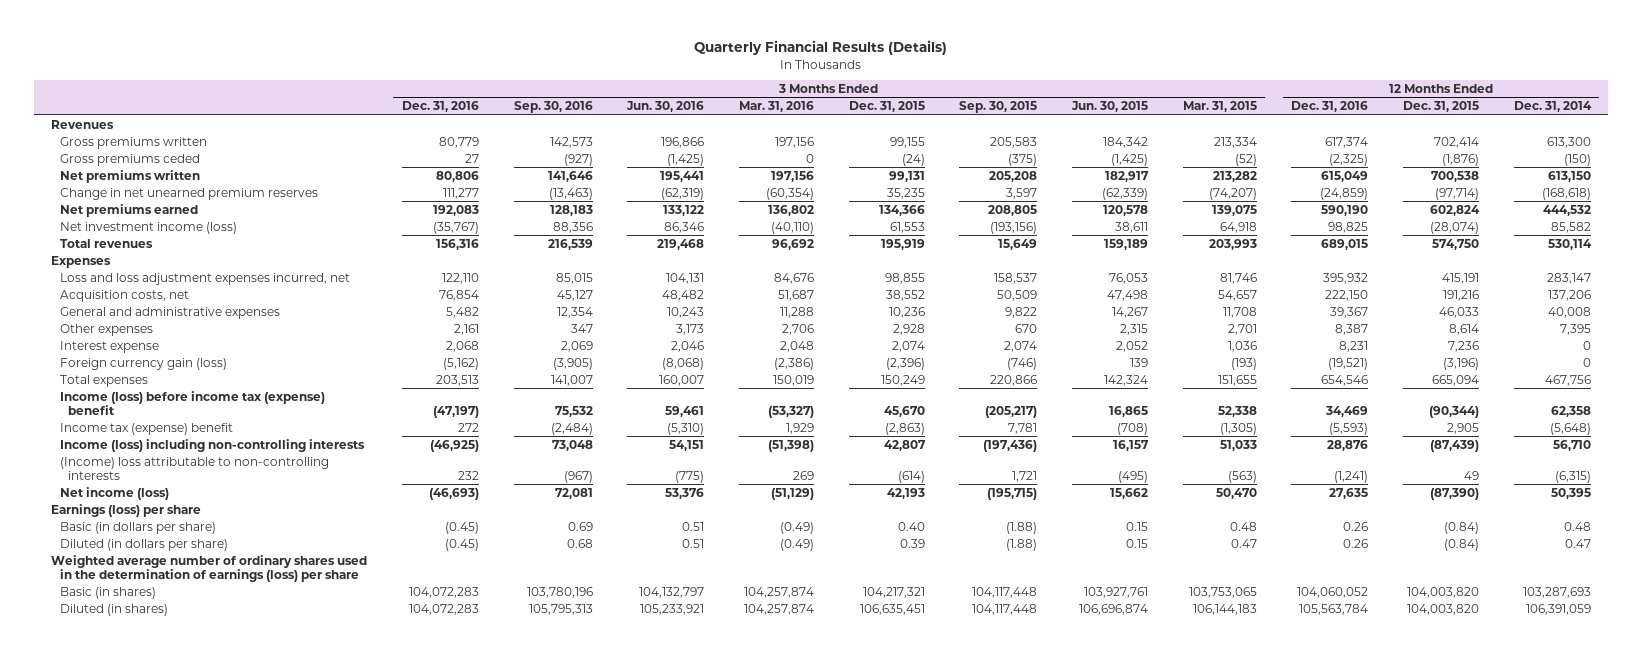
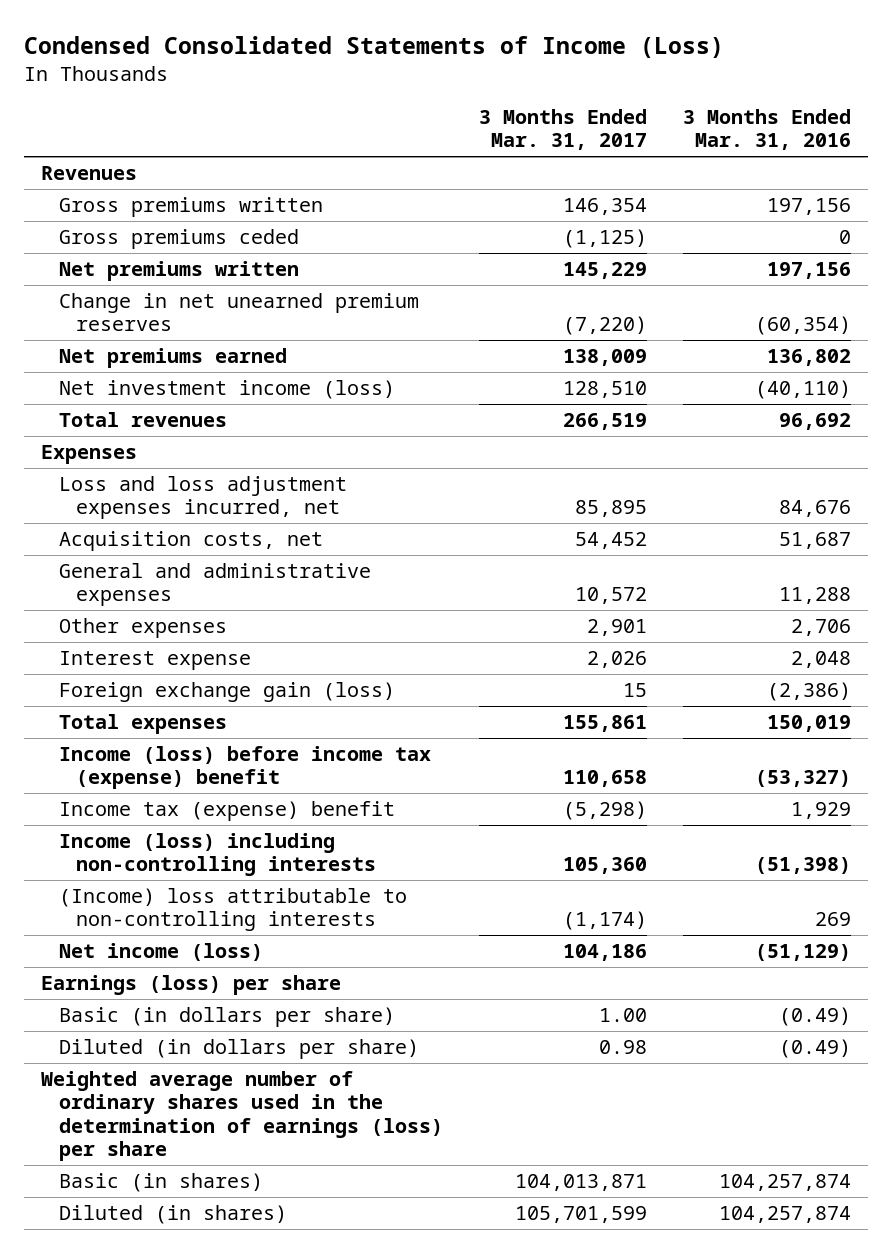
- Quarterly Financial Results (Details)
+ Condensed Consolidated Statements of Income (Loss)
- | 3 Months Ended Dec. 31, 2016 | 3 Months Ended Sep. 30, 2016 | 3 Months Ended Jun. 30, 2016 | 3 Months Ended Mar. 31, 2016 | 3 Months Ended Dec. 31, 2015 | 3 Months Ended Sep. 30, 2015 | 3 Months Ended Jun. 30, 2015 | 3 Months Ended Mar. 31, 2015 | 12 Months Ended Dec. 31, 2016 | 12 Months Ended Dec. 31, 2015 | 12 Months Ended Dec. 31, 2014
+ | 3 Months Ended Mar. 31, 2017 | 3 Months Ended Mar. 31, 2016
- Foreign currency gain (loss) | (5,162) | (3,905) | (8,068) | (2,386) | (2,396) | (746) | 139 | (193) | (19,521) | (3,196) | 0
+ Foreign exchange gain (loss) | 15 | (2,386)

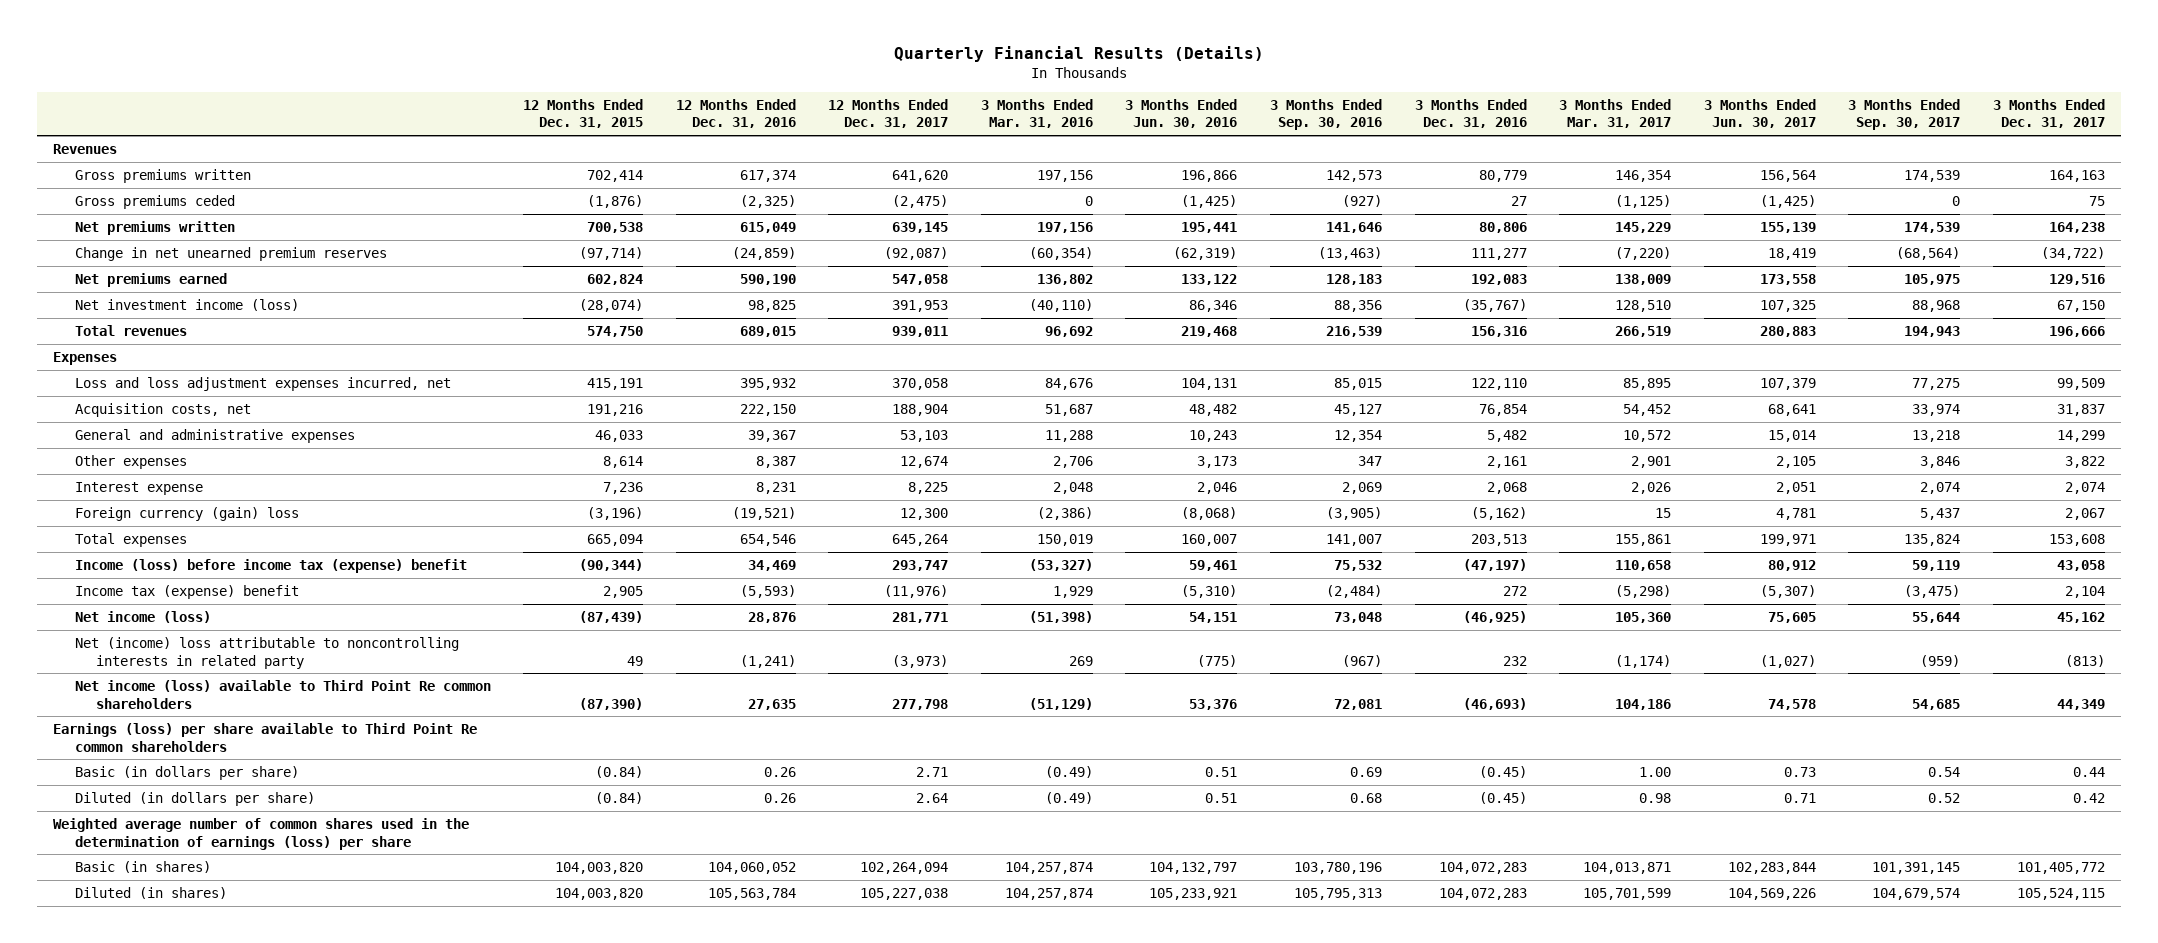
- Condensed Consolidated Statements of Income (Loss)
+ Quarterly Financial Results (Details)
- | 3 Months Ended Mar. 31, 2017 | 3 Months Ended Mar. 31, 2016
+ | 12 Months Ended Dec. 31, 2015 | 12 Months Ended Dec. 31, 2016 | 12 Months Ended Dec. 31, 2017 | 3 Months Ended Mar. 31, 2016 | 3 Months Ended Jun. 30, 2016 | 3 Months Ended Sep. 30, 2016 | 3 Months Ended Dec. 31, 2016 | 3 Months Ended Mar. 31, 2017 | 3 Months Ended Jun. 30, 2017 | 3 Months Ended Sep. 30, 2017 | 3 Months Ended Dec. 31, 2017
- Foreign exchange gain (loss) | 15 | (2,386)
+ Foreign currency (gain) loss | (3,196) | (19,521) | 12,300 | (2,386) | (8,068) | (3,905) | (5,162) | 15 | 4,781 | 5,437 | 2,067
- Income (loss) including non-controlling interests | 105,360 | (51,398)
- (Income) loss attributable to non-controlling interests | (1,174) | 269
- Net income (loss) | 104,186 | (51,129)
- Earnings (loss) per share
+ Net income (loss) | (87,439) | 28,876 | 281,771 | (51,398) | 54,151 | 73,048 | (46,925) | 105,360 | 75,605 | 55,644 | 45,162
+ Net (income) loss attributable to noncontrolling interests in related party | 49 | (1,241) | (3,973) | 269 | (775) | (967) | 232 | (1,174) | (1,027) | (959) | (813)
+ Net income (loss) available to Third Point Re common shareholders | (87,390) | 27,635 | 277,798 | (51,129) | 53,376 | 72,081 | (46,693) | 104,186 | 74,578 | 54,685 | 44,349
+ Earnings (loss) per share available to Third Point Re common shareholders
- Weighted average number of ordinary shares used in the determination of earnings (loss) per share
+ Weighted average number of common shares used in the determination of earnings (loss) per share

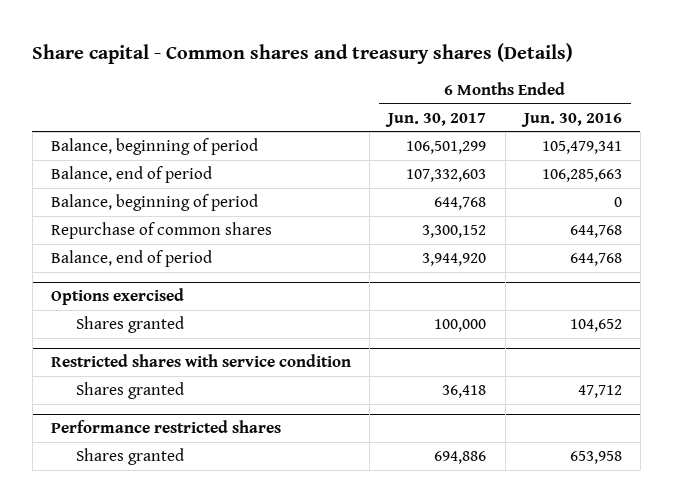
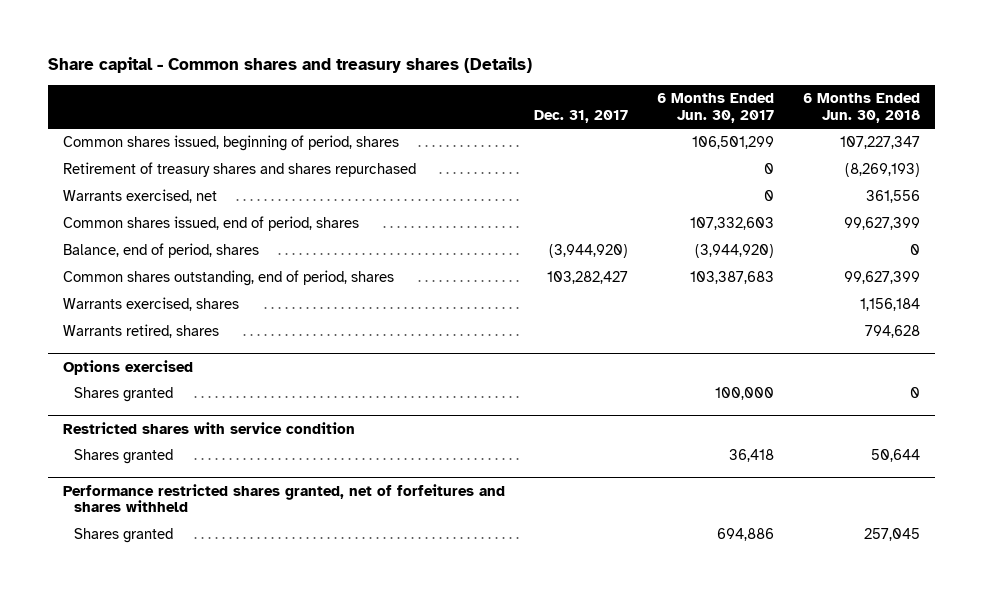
- | 6 Months Ended Jun. 30, 2017 | 6 Months Ended Jun. 30, 2016
+ | Dec. 31, 2017 | 6 Months Ended Jun. 30, 2017 | 6 Months Ended Jun. 30, 2018
- Balance, beginning of period | 106,501,299 | 105,479,341
- Balance, end of period | 107,332,603 | 106,285,663
- Balance, beginning of period | 644,768 | 0
- Repurchase of common shares | 3,300,152 | 644,768
- Balance, end of period | 3,944,920 | 644,768
+ Common shares issued, beginning of period, shares | | 106,501,299 | 107,227,347
+ Retirement of treasury shares and shares repurchased | | 0 | (8,269,193)
+ Warrants exercised, net | | 0 | 361,556
+ Common shares issued, end of period, shares | | 107,332,603 | 99,627,399
+ Balance, end of period, shares | (3,944,920) | (3,944,920) | 0
+ Common shares outstanding, end of period, shares | 103,282,427 | 103,387,683 | 99,627,399
+ Warrants exercised, shares | | | 1,156,184
+ Warrants retired, shares | | | 794,628
- Performance restricted shares
+ Performance restricted shares granted, net of forfeitures and shares withheld

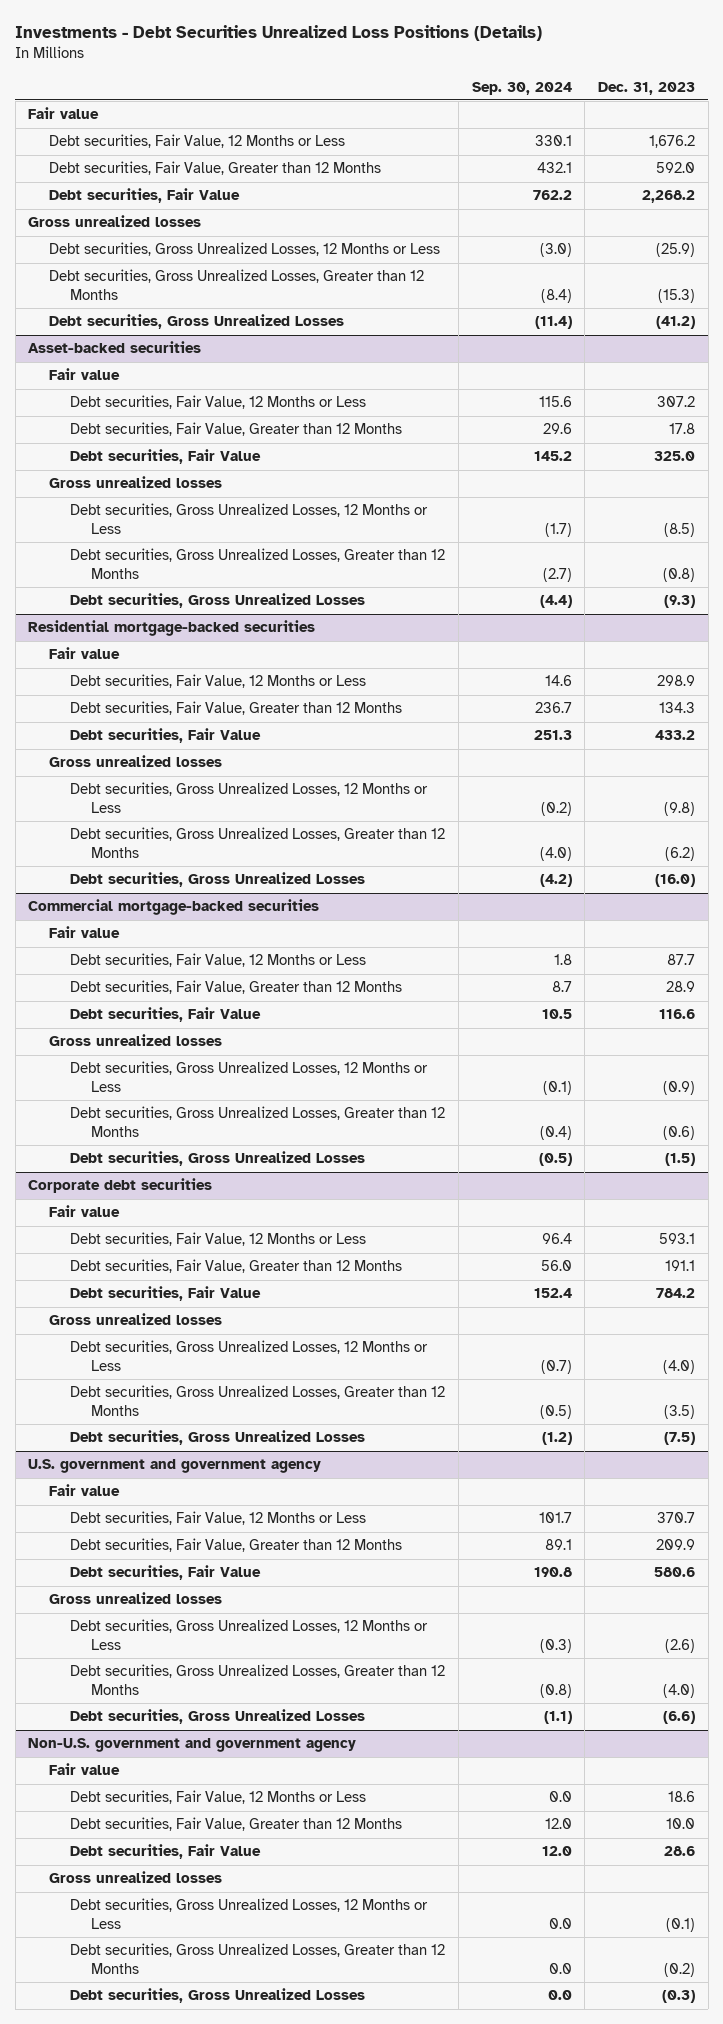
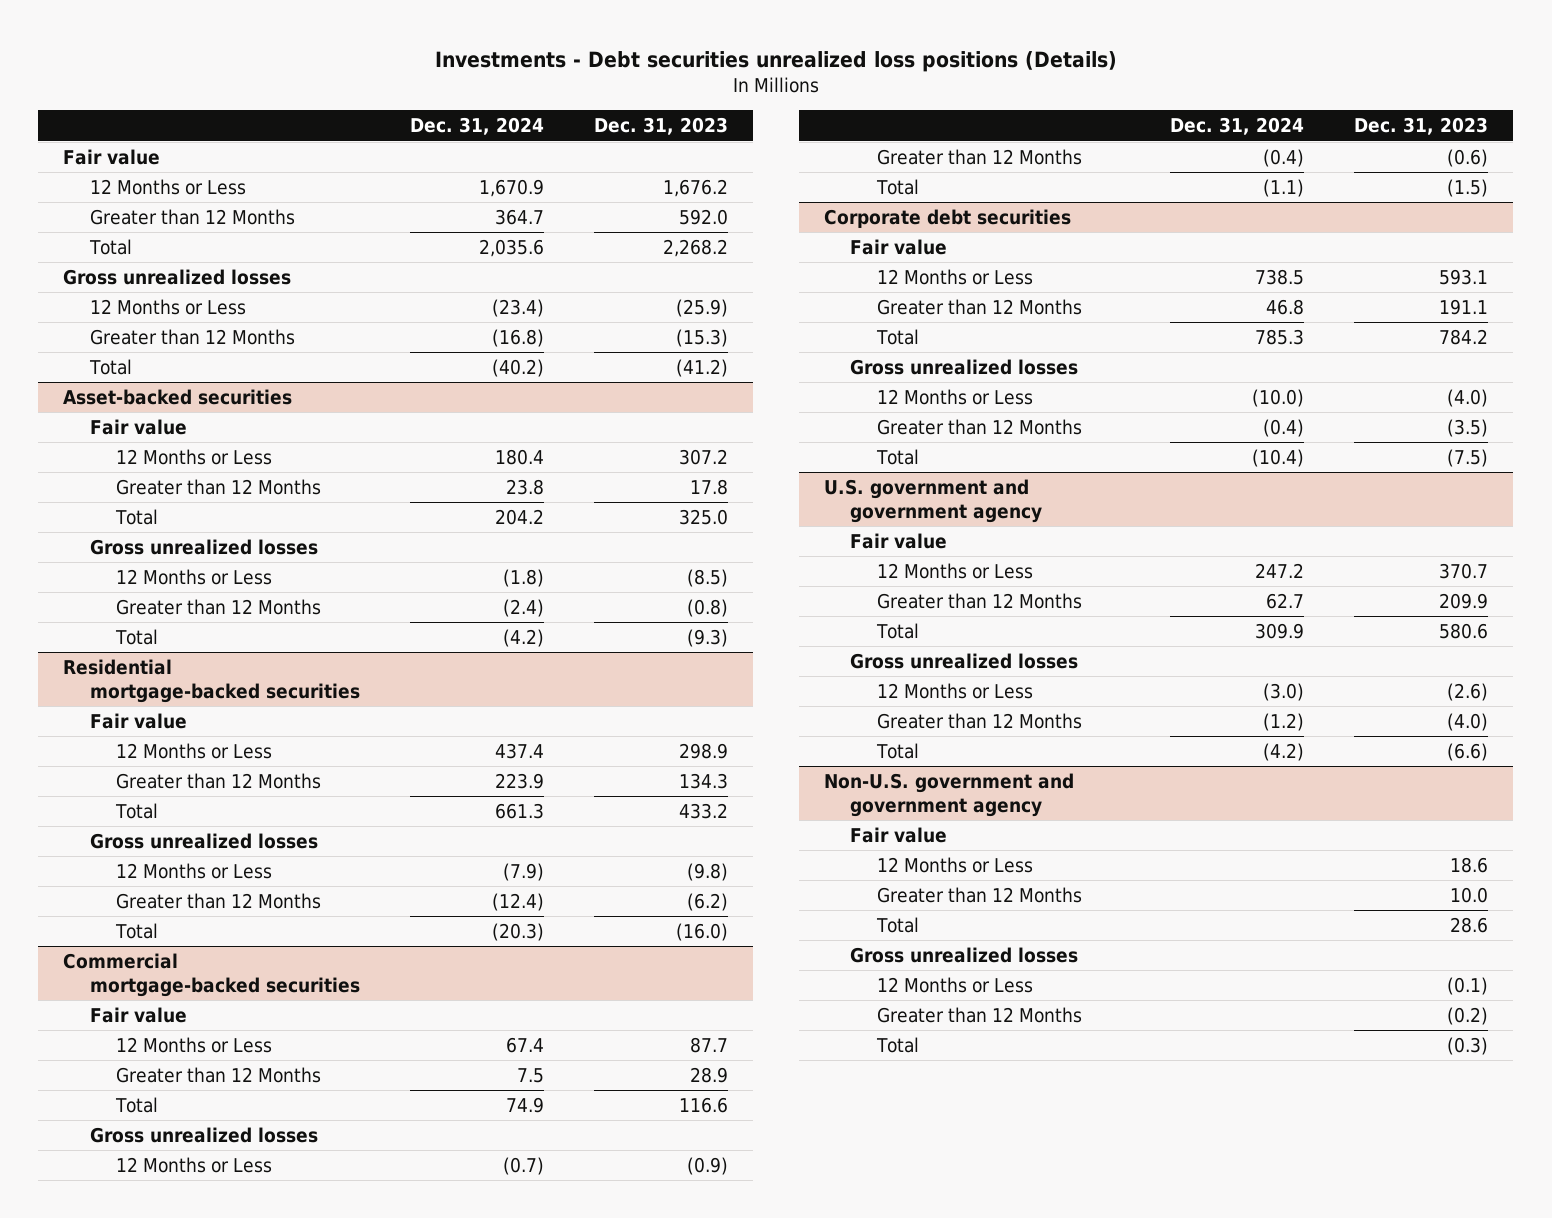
- Investments - Debt Securities Unrealized Loss Positions (Details)
+ Investments - Debt securities unrealized loss positions (Details)
- | Sep. 30, 2024 | Dec. 31, 2023
+ | Dec. 31, 2024 | Dec. 31, 2023
- Debt securities, Fair Value, 12 Months or Less | 330.1 | 1,676.2
- Debt securities, Fair Value, Greater than 12 Months | 432.1 | 592.0
- Debt securities, Fair Value | 762.2 | 2,268.2
+ 12 Months or Less | 1,670.9 | 1,676.2
+ Greater than 12 Months | 364.7 | 592.0
+ Total | 2,035.6 | 2,268.2
- Debt securities, Gross Unrealized Losses, 12 Months or Less | (3.0) | (25.9)
- Debt securities, Gross Unrealized Losses, Greater than 12 Months | (8.4) | (15.3)
- Debt securities, Gross Unrealized Losses | (11.4) | (41.2)
+ 12 Months or Less | (23.4) | (25.9)
+ Greater than 12 Months | (16.8) | (15.3)
+ Total | (40.2) | (41.2)
@ Asset-backed securities
- Debt securities, Fair Value, 12 Months or Less | 115.6 | 307.2
- Debt securities, Fair Value, Greater than 12 Months | 29.6 | 17.8
- Debt securities, Fair Value | 145.2 | 325.0
+ 12 Months or Less | 180.4 | 307.2
+ Greater than 12 Months | 23.8 | 17.8
+ Total | 204.2 | 325.0
- Debt securities, Gross Unrealized Losses, 12 Months or Less | (1.7) | (8.5)
- Debt securities, Gross Unrealized Losses, Greater than 12 Months | (2.7) | (0.8)
- Debt securities, Gross Unrealized Losses | (4.4) | (9.3)
+ 12 Months or Less | (1.8) | (8.5)
+ Greater than 12 Months | (2.4) | (0.8)
+ Total | (4.2) | (9.3)
@ Residential mortgage-backed securities
- Debt securities, Fair Value, 12 Months or Less | 14.6 | 298.9
- Debt securities, Fair Value, Greater than 12 Months | 236.7 | 134.3
- Debt securities, Fair Value | 251.3 | 433.2
+ 12 Months or Less | 437.4 | 298.9
+ Greater than 12 Months | 223.9 | 134.3
+ Total | 661.3 | 433.2
- Debt securities, Gross Unrealized Losses, 12 Months or Less | (0.2) | (9.8)
- Debt securities, Gross Unrealized Losses, Greater than 12 Months | (4.0) | (6.2)
- Debt securities, Gross Unrealized Losses | (4.2) | (16.0)
+ 12 Months or Less | (7.9) | (9.8)
+ Greater than 12 Months | (12.4) | (6.2)
+ Total | (20.3) | (16.0)
@ Commercial mortgage-backed securities
- Debt securities, Fair Value, 12 Months or Less | 1.8 | 87.7
- Debt securities, Fair Value, Greater than 12 Months | 8.7 | 28.9
- Debt securities, Fair Value | 10.5 | 116.6
+ 12 Months or Less | 67.4 | 87.7
+ Greater than 12 Months | 7.5 | 28.9
+ Total | 74.9 | 116.6
- Debt securities, Gross Unrealized Losses, 12 Months or Less | (0.1) | (0.9)
- Debt securities, Gross Unrealized Losses, Greater than 12 Months | (0.4) | (0.6)
- Debt securities, Gross Unrealized Losses | (0.5) | (1.5)
+ 12 Months or Less | (0.7) | (0.9)
+ Greater than 12 Months | (0.4) | (0.6)
+ Total | (1.1) | (1.5)
@ Corporate debt securities
- Debt securities, Fair Value, 12 Months or Less | 96.4 | 593.1
- Debt securities, Fair Value, Greater than 12 Months | 56.0 | 191.1
- Debt securities, Fair Value | 152.4 | 784.2
+ 12 Months or Less | 738.5 | 593.1
+ Greater than 12 Months | 46.8 | 191.1
+ Total | 785.3 | 784.2
- Debt securities, Gross Unrealized Losses, 12 Months or Less | (0.7) | (4.0)
- Debt securities, Gross Unrealized Losses, Greater than 12 Months | (0.5) | (3.5)
- Debt securities, Gross Unrealized Losses | (1.2) | (7.5)
+ 12 Months or Less | (10.0) | (4.0)
+ Greater than 12 Months | (0.4) | (3.5)
+ Total | (10.4) | (7.5)
@ U.S. government and government agency
- Debt securities, Fair Value, 12 Months or Less | 101.7 | 370.7
- Debt securities, Fair Value, Greater than 12 Months | 89.1 | 209.9
- Debt securities, Fair Value | 190.8 | 580.6
+ 12 Months or Less | 247.2 | 370.7
+ Greater than 12 Months | 62.7 | 209.9
+ Total | 309.9 | 580.6
- Debt securities, Gross Unrealized Losses, 12 Months or Less | (0.3) | (2.6)
- Debt securities, Gross Unrealized Losses, Greater than 12 Months | (0.8) | (4.0)
- Debt securities, Gross Unrealized Losses | (1.1) | (6.6)
+ 12 Months or Less | (3.0) | (2.6)
+ Greater than 12 Months | (1.2) | (4.0)
+ Total | (4.2) | (6.6)
@ Non-U.S. government and government agency
- Debt securities, Fair Value, 12 Months or Less | 0.0 | 18.6
- Debt securities, Fair Value, Greater than 12 Months | 12.0 | 10.0
- Debt securities, Fair Value | 12.0 | 28.6
+ 12 Months or Less | | 18.6
+ Greater than 12 Months | | 10.0
+ Total | | 28.6
- Debt securities, Gross Unrealized Losses, 12 Months or Less | 0.0 | (0.1)
- Debt securities, Gross Unrealized Losses, Greater than 12 Months | 0.0 | (0.2)
- Debt securities, Gross Unrealized Losses | 0.0 | (0.3)
+ 12 Months or Less | | (0.1)
+ Greater than 12 Months | | (0.2)
+ Total | | (0.3)

